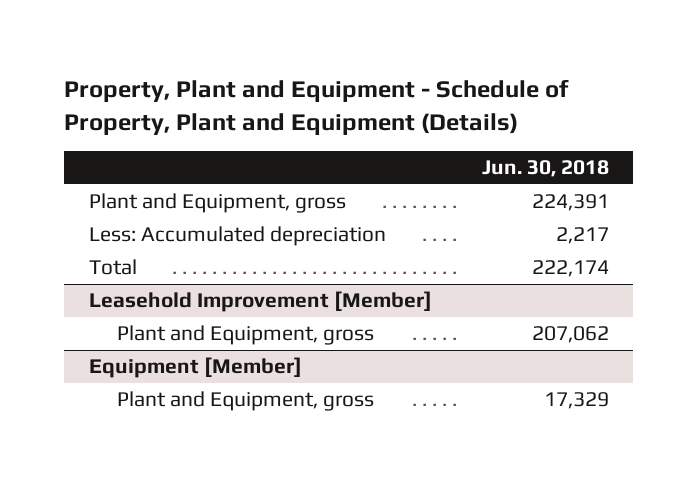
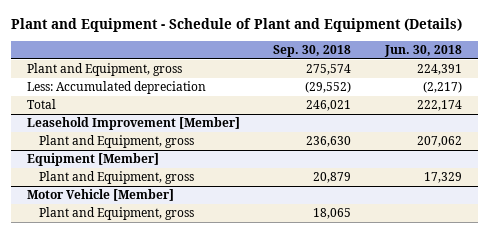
- Property, Plant and Equipment - Schedule of Property, Plant and Equipment (Details)
+ Plant and Equipment - Schedule of Plant and Equipment (Details)
- | Jun. 30, 2018
+ | Sep. 30, 2018 | Jun. 30, 2018
- Less: Accumulated depreciation | 2,217
+ Less: Accumulated depreciation | (29,552) | (2,217)
+ Motor Vehicle [Member]
+ Plant and Equipment, gross | 18,065 |

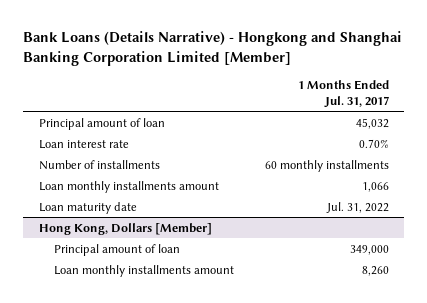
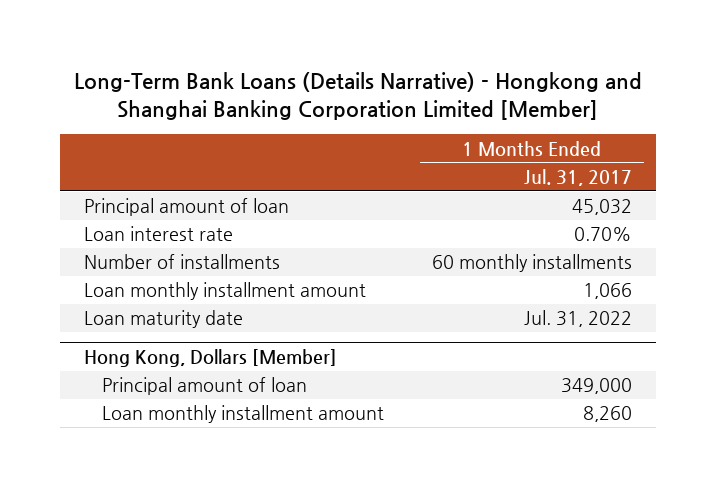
- Bank Loans (Details Narrative) - Hongkong and Shanghai Banking Corporation Limited [Member]
+ Long-Term Bank Loans (Details Narrative) - Hongkong and Shanghai Banking Corporation Limited [Member]
- Loan monthly installments amount | 1,066
+ Loan monthly installment amount | 1,066
@ Hong Kong, Dollars [Member]
- Loan monthly installments amount | 8,260
+ Loan monthly installment amount | 8,260

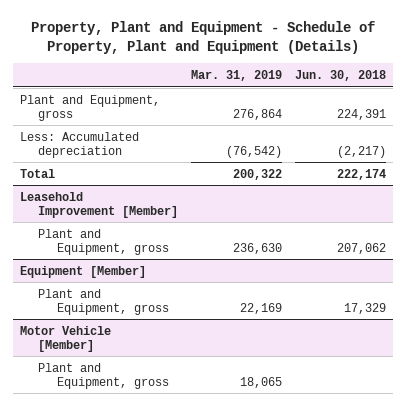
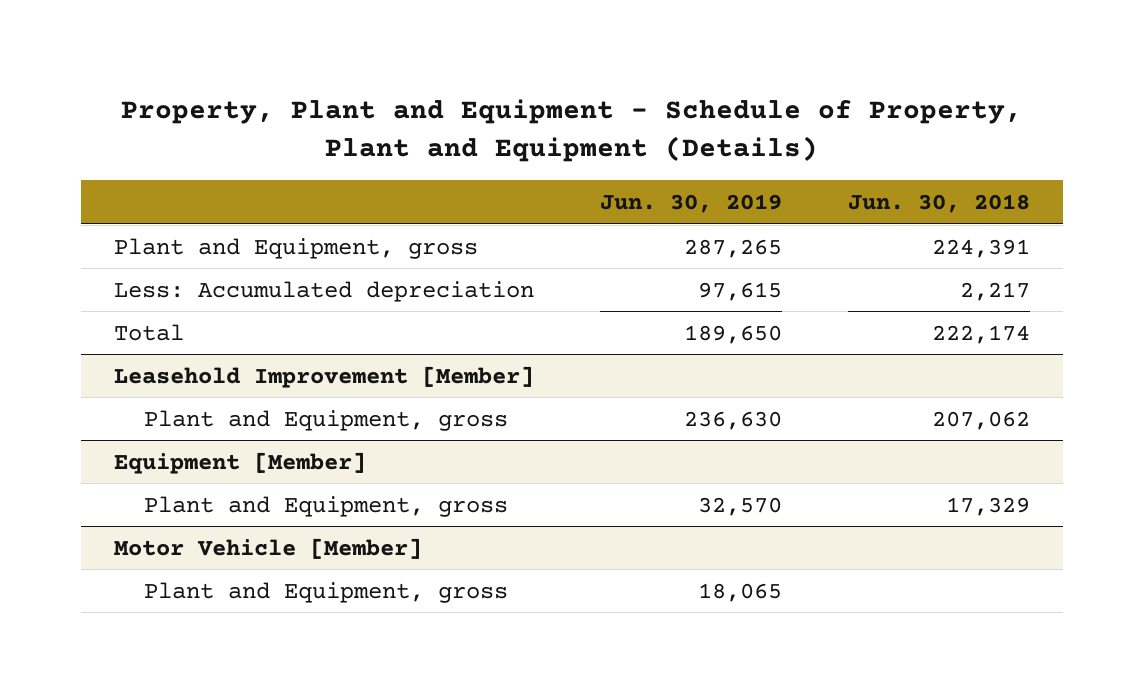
- | Mar. 31, 2019 | Jun. 30, 2018
+ | Jun. 30, 2019 | Jun. 30, 2018
- Less: Accumulated depreciation | (76,542) | (2,217)
+ Less: Accumulated depreciation | 97,615 | 2,217

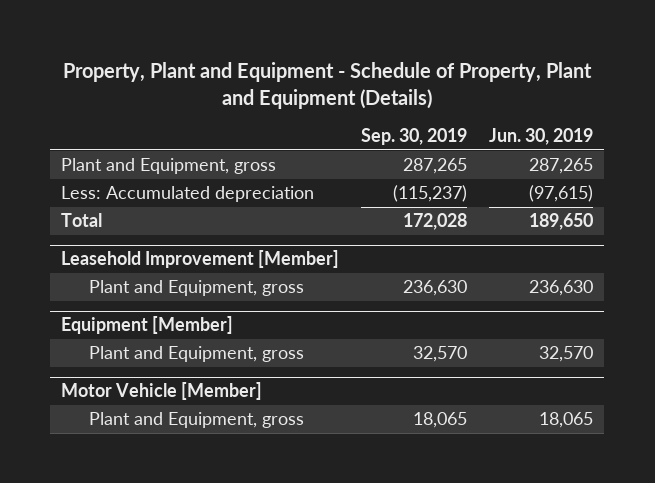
- | Jun. 30, 2019 | Jun. 30, 2018
+ | Sep. 30, 2019 | Jun. 30, 2019
- Less: Accumulated depreciation | 97,615 | 2,217
+ Less: Accumulated depreciation | (115,237) | (97,615)

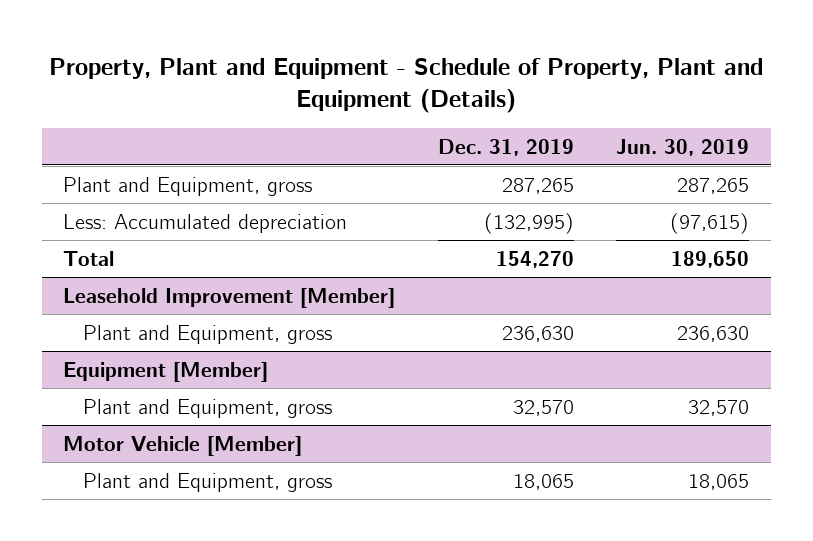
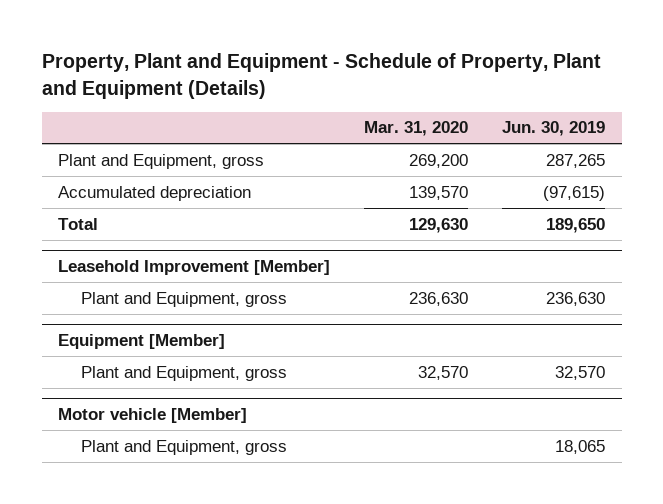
- | Dec. 31, 2019 | Jun. 30, 2019
+ | Mar. 31, 2020 | Jun. 30, 2019
- Less: Accumulated depreciation | (132,995) | (97,615)
+ Accumulated depreciation | 139,570 | (97,615)
- Motor Vehicle [Member]
+ Motor vehicle [Member]

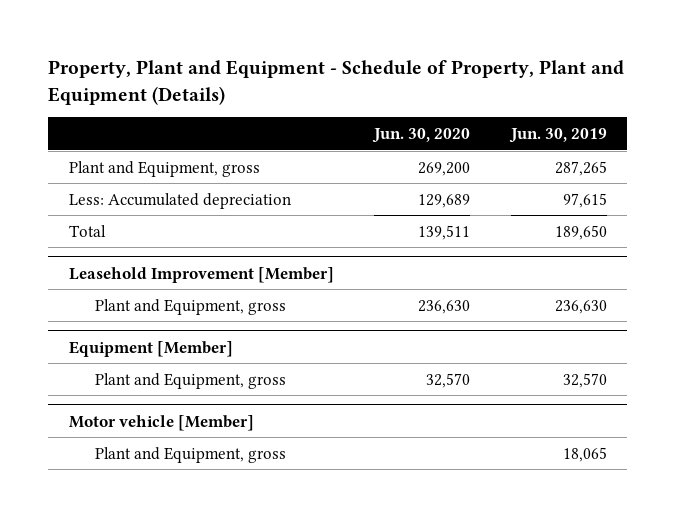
- | Mar. 31, 2020 | Jun. 30, 2019
+ | Jun. 30, 2020 | Jun. 30, 2019
- Accumulated depreciation | 139,570 | (97,615)
+ Less: Accumulated depreciation | 129,689 | 97,615

